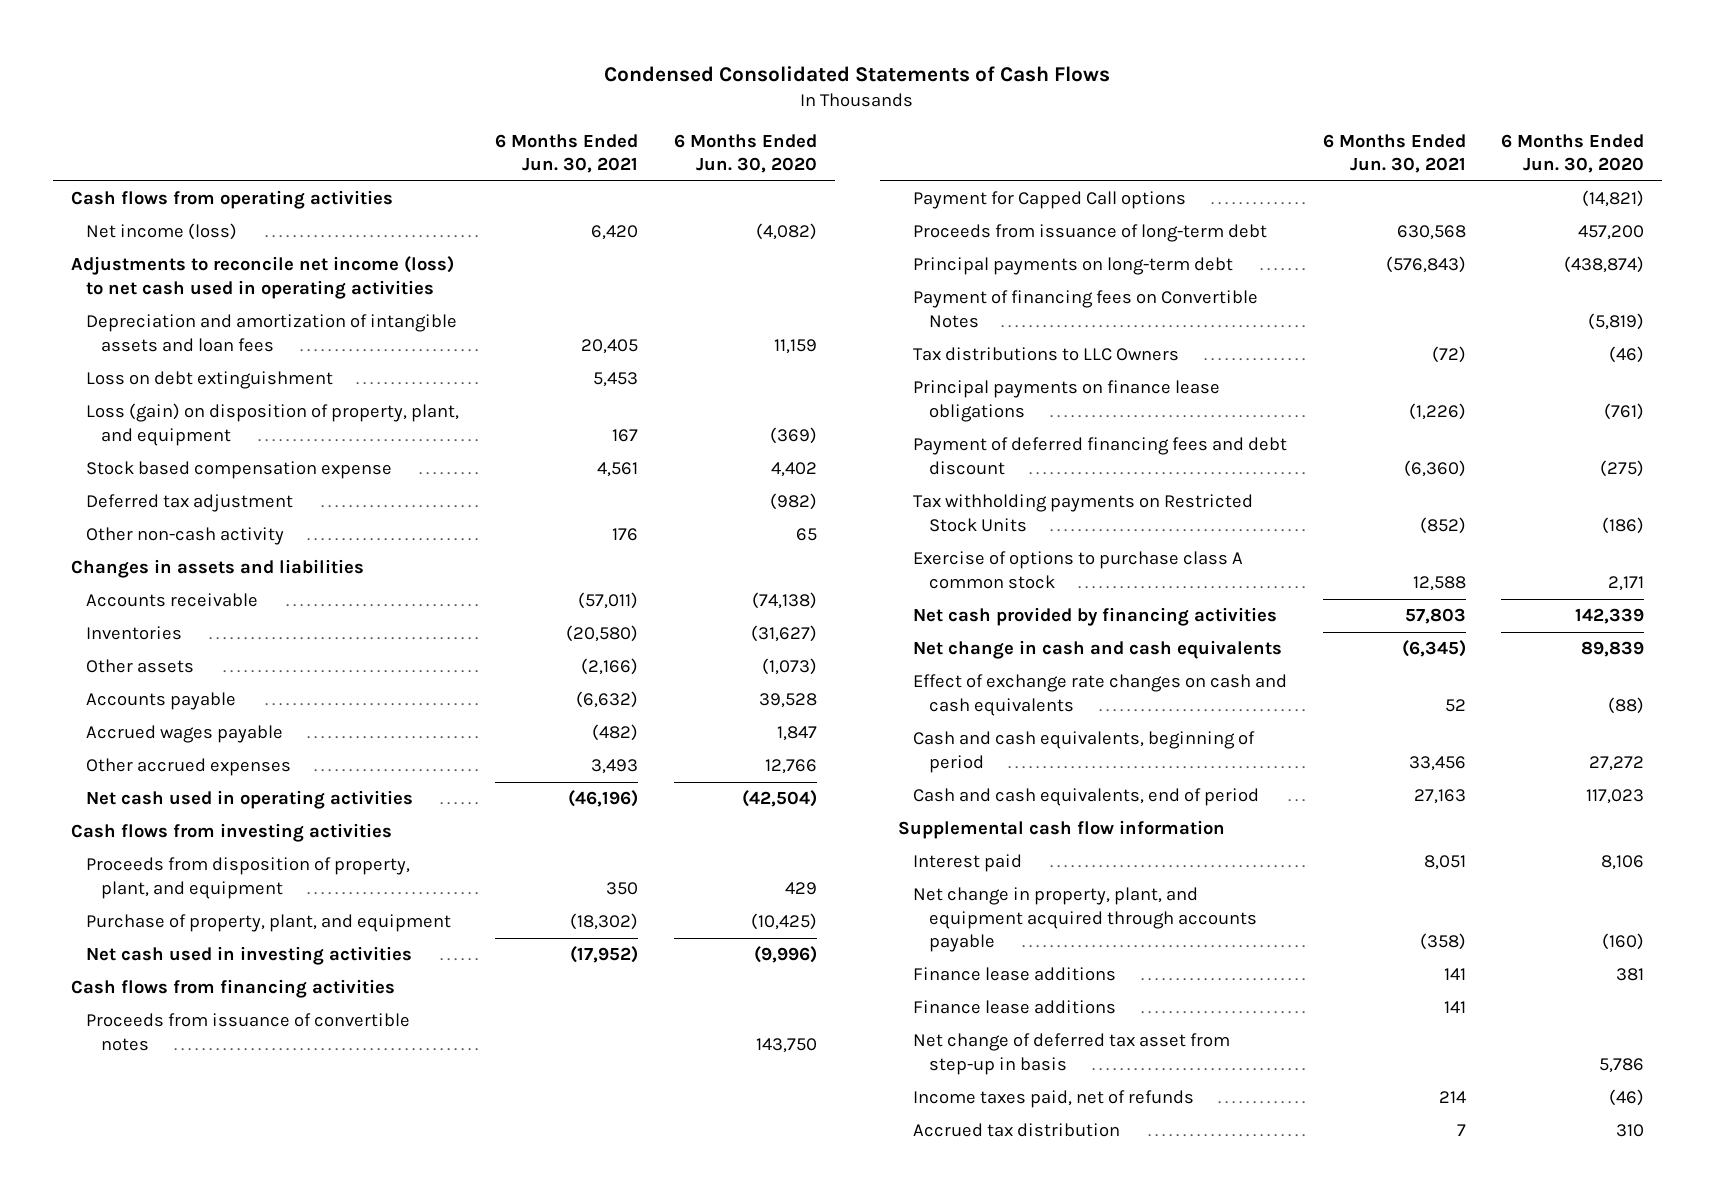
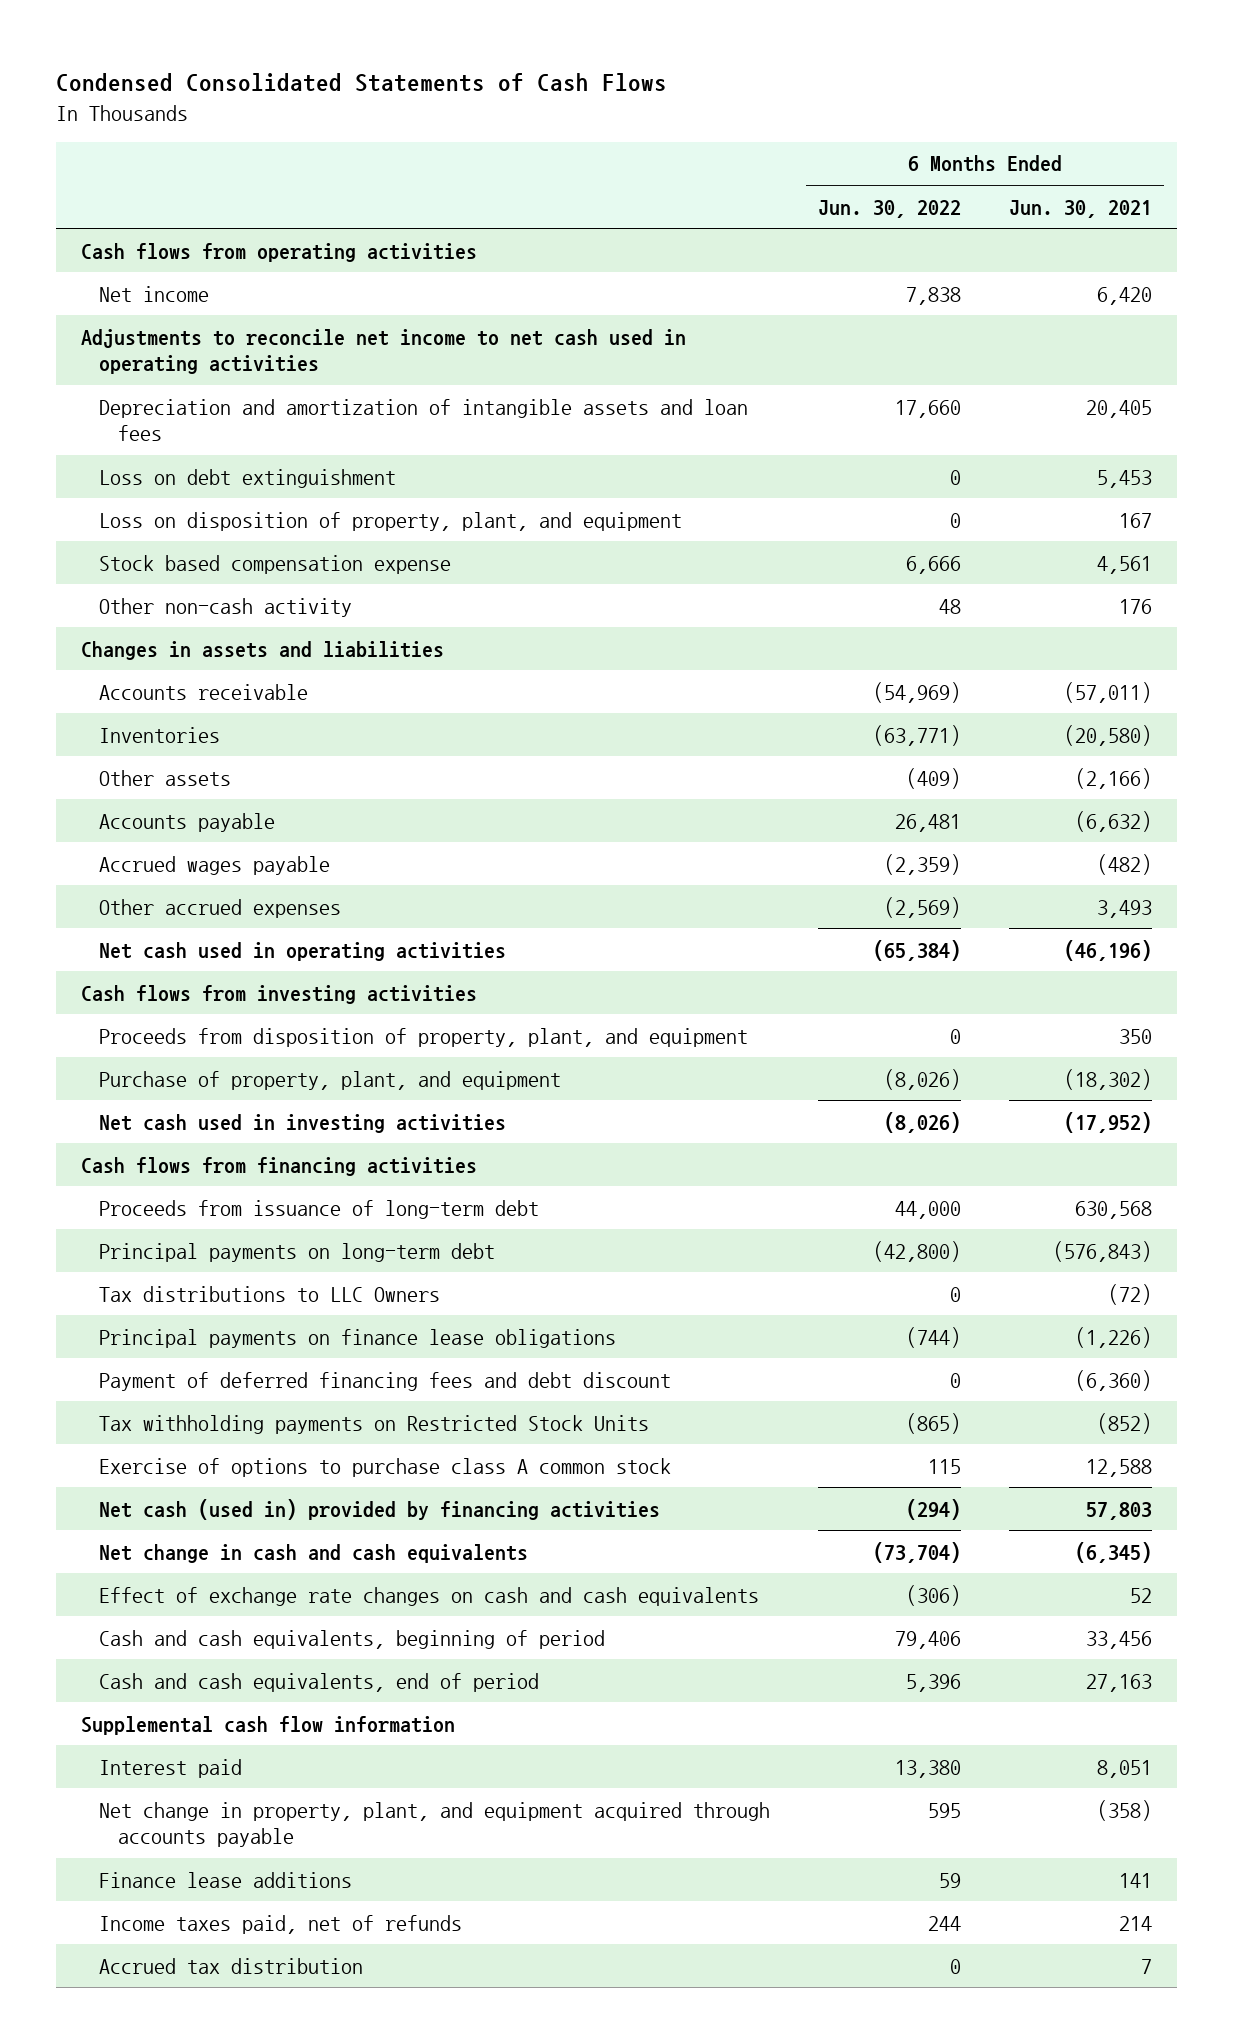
- | 6 Months Ended Jun. 30, 2021 | 6 Months Ended Jun. 30, 2020
+ | 6 Months Ended Jun. 30, 2022 | 6 Months Ended Jun. 30, 2021
- Net income (loss) | 6,420 | (4,082)
- Adjustments to reconcile net income (loss) to net cash used in operating activities
+ Net income | 7,838 | 6,420
+ Adjustments to reconcile net income to net cash used in operating activities
- Loss (gain) on disposition of property, plant, and equipment | 167 | (369)
+ Loss on disposition of property, plant, and equipment | 0 | 167
- Deferred tax adjustment | | (982)
- Proceeds from issuance of convertible notes | | 143,750
- Payment for Capped Call options | | (14,821)
- Payment of financing fees on Convertible Notes | | (5,819)
- Net cash provided by financing activities | 57,803 | 142,339
+ Net cash (used in) provided by financing activities | (294) | 57,803
- Finance lease additions | 141 |
- Net change of deferred tax asset from step-up in basis | | 5,786

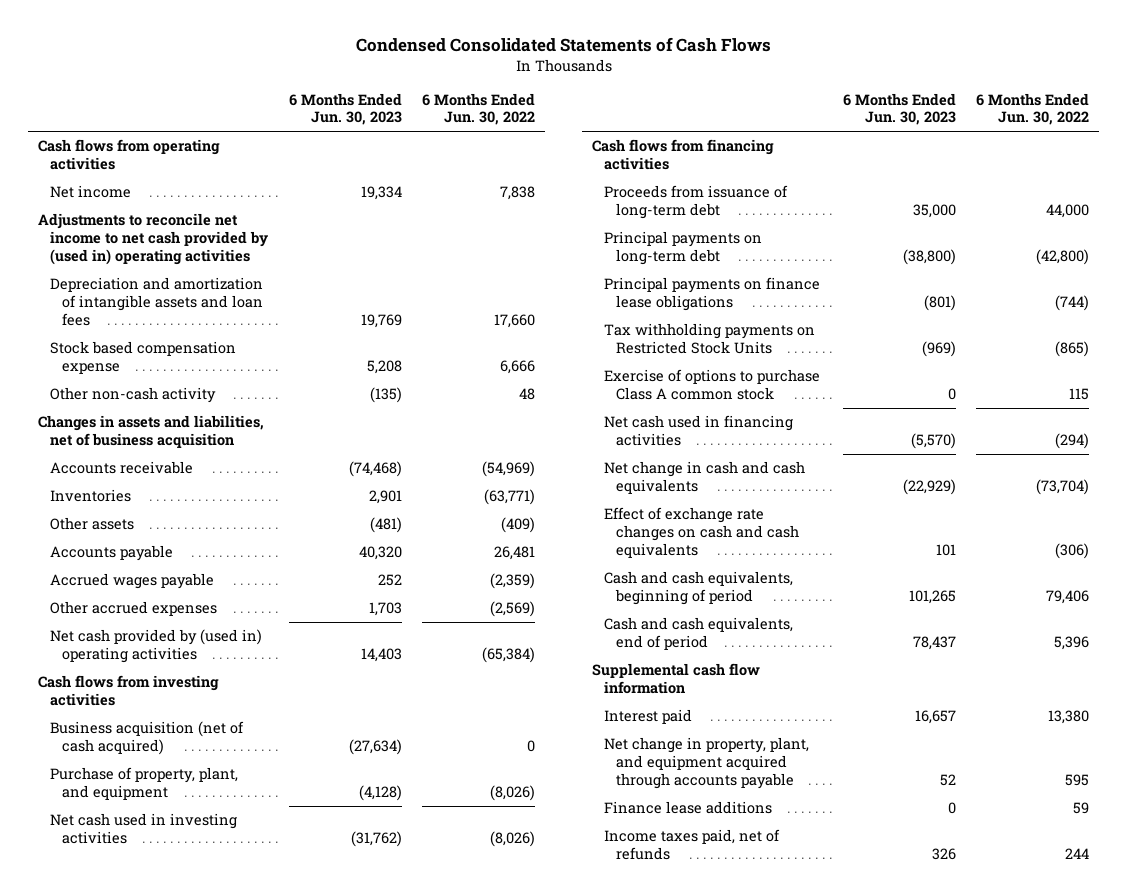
- | 6 Months Ended Jun. 30, 2022 | 6 Months Ended Jun. 30, 2021
+ | 6 Months Ended Jun. 30, 2023 | 6 Months Ended Jun. 30, 2022
- Adjustments to reconcile net income to net cash used in operating activities
+ Adjustments to reconcile net income to net cash provided by (used in) operating activities
- Loss on debt extinguishment | 0 | 5,453
- Loss on disposition of property, plant, and equipment | 0 | 167
- Changes in assets and liabilities
+ Changes in assets and liabilities, net of business acquisition
- Net cash used in operating activities | (65,384) | (46,196)
+ Net cash provided by (used in) operating activities | 14,403 | (65,384)
- Proceeds from disposition of property, plant, and equipment | 0 | 350
+ Business acquisition (net of cash acquired) | (27,634) | 0
- Tax distributions to LLC Owners | 0 | (72)
- Payment of deferred financing fees and debt discount | 0 | (6,360)
- Exercise of options to purchase class A common stock | 115 | 12,588
- Net cash (used in) provided by financing activities | (294) | 57,803
+ Exercise of options to purchase Class A common stock | 0 | 115
+ Net cash used in financing activities | (5,570) | (294)
- Accrued tax distribution | 0 | 7

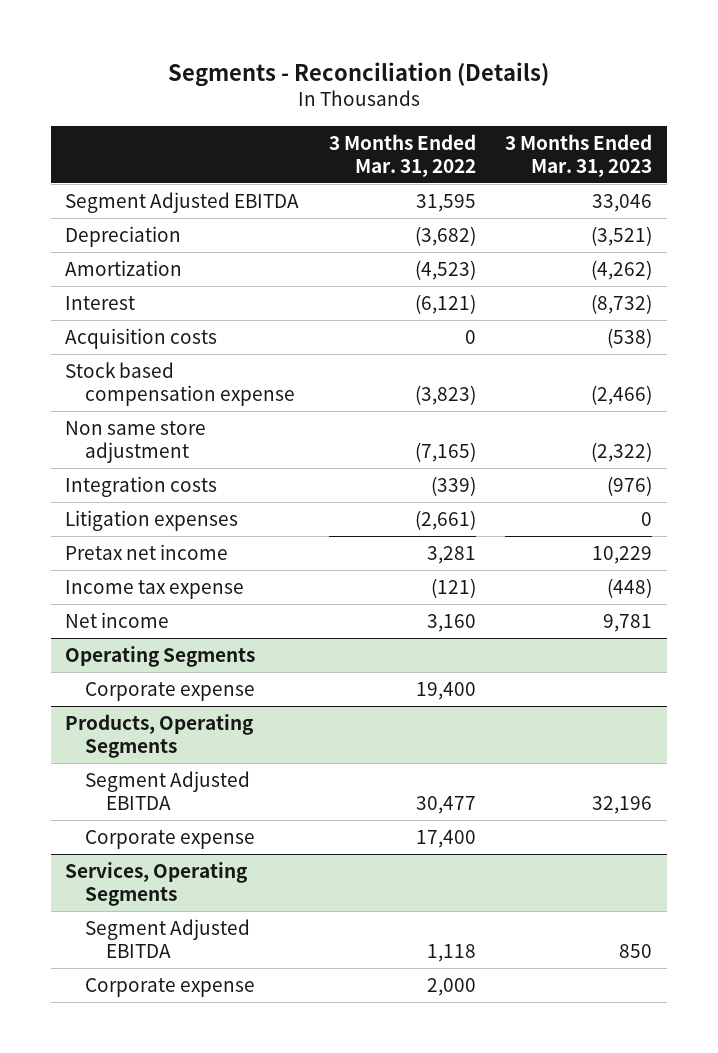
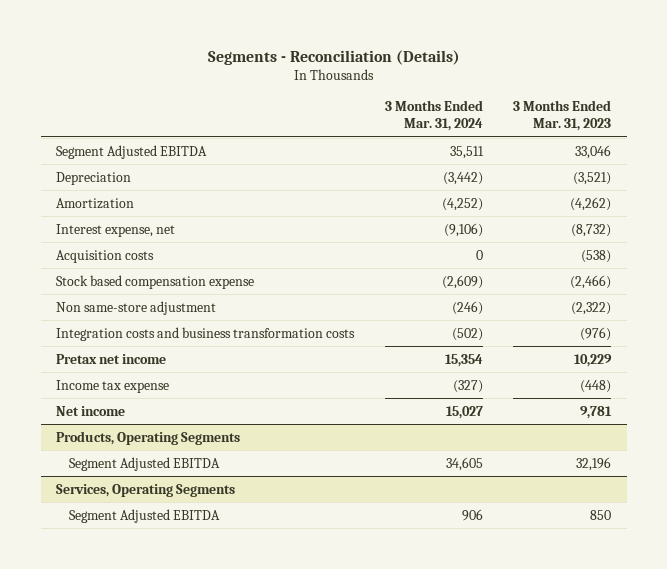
- | 3 Months Ended Mar. 31, 2022 | 3 Months Ended Mar. 31, 2023
+ | 3 Months Ended Mar. 31, 2024 | 3 Months Ended Mar. 31, 2023
- Interest | (6,121) | (8,732)
+ Interest expense, net | (9,106) | (8,732)
- Non same store adjustment | (7,165) | (2,322)
- Integration costs | (339) | (976)
- Litigation expenses | (2,661) | 0
+ Non same-store adjustment | (246) | (2,322)
+ Integration costs and business transformation costs | (502) | (976)
- Operating Segments
- Corporate expense | 19,400 |
@ Products, Operating Segments
- Corporate expense | 17,400 |
@ Services, Operating Segments
- Corporate expense | 2,000 |

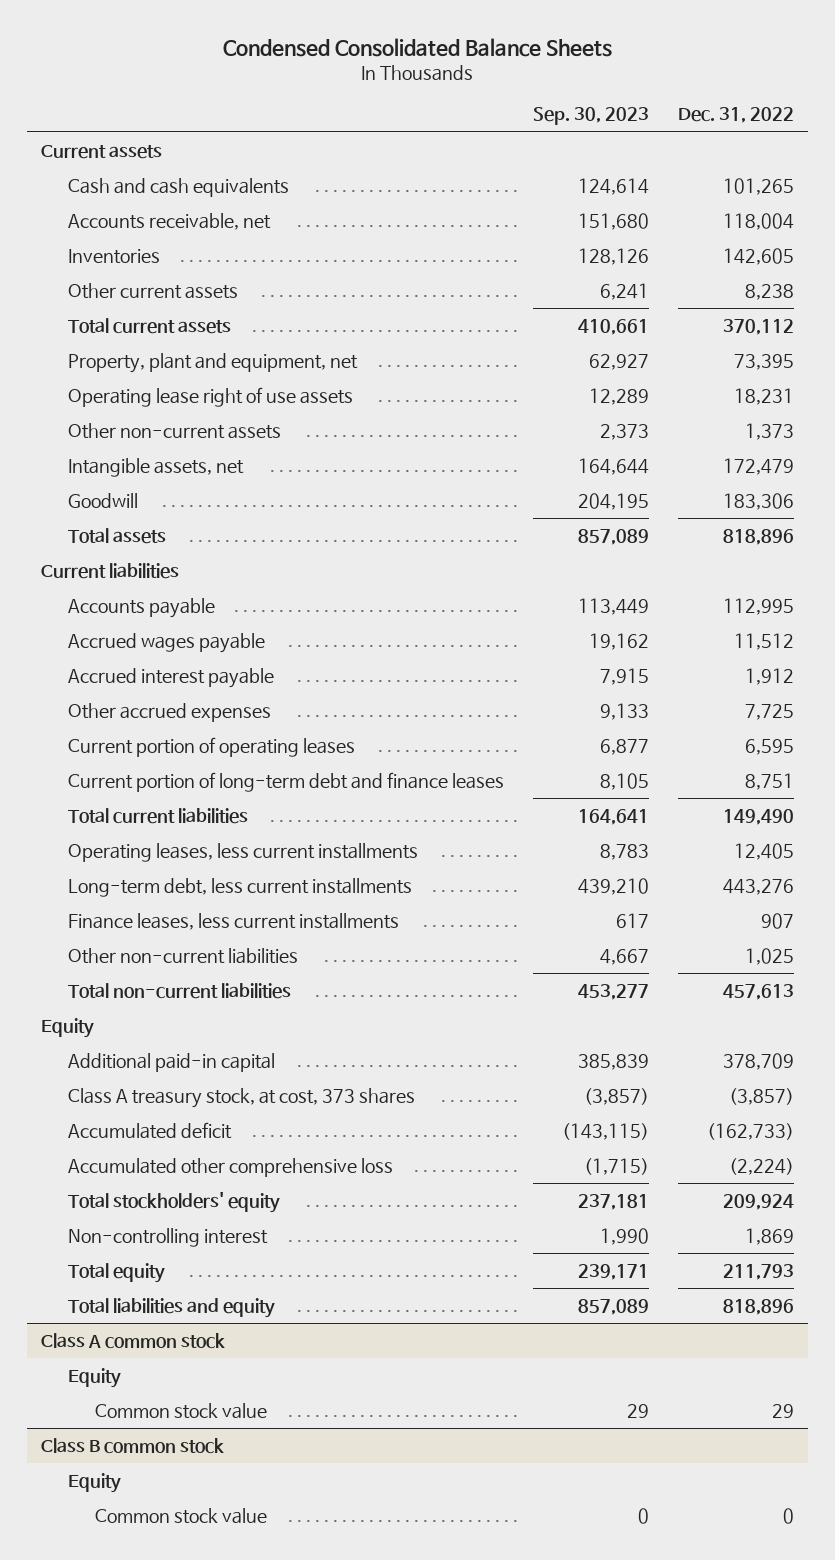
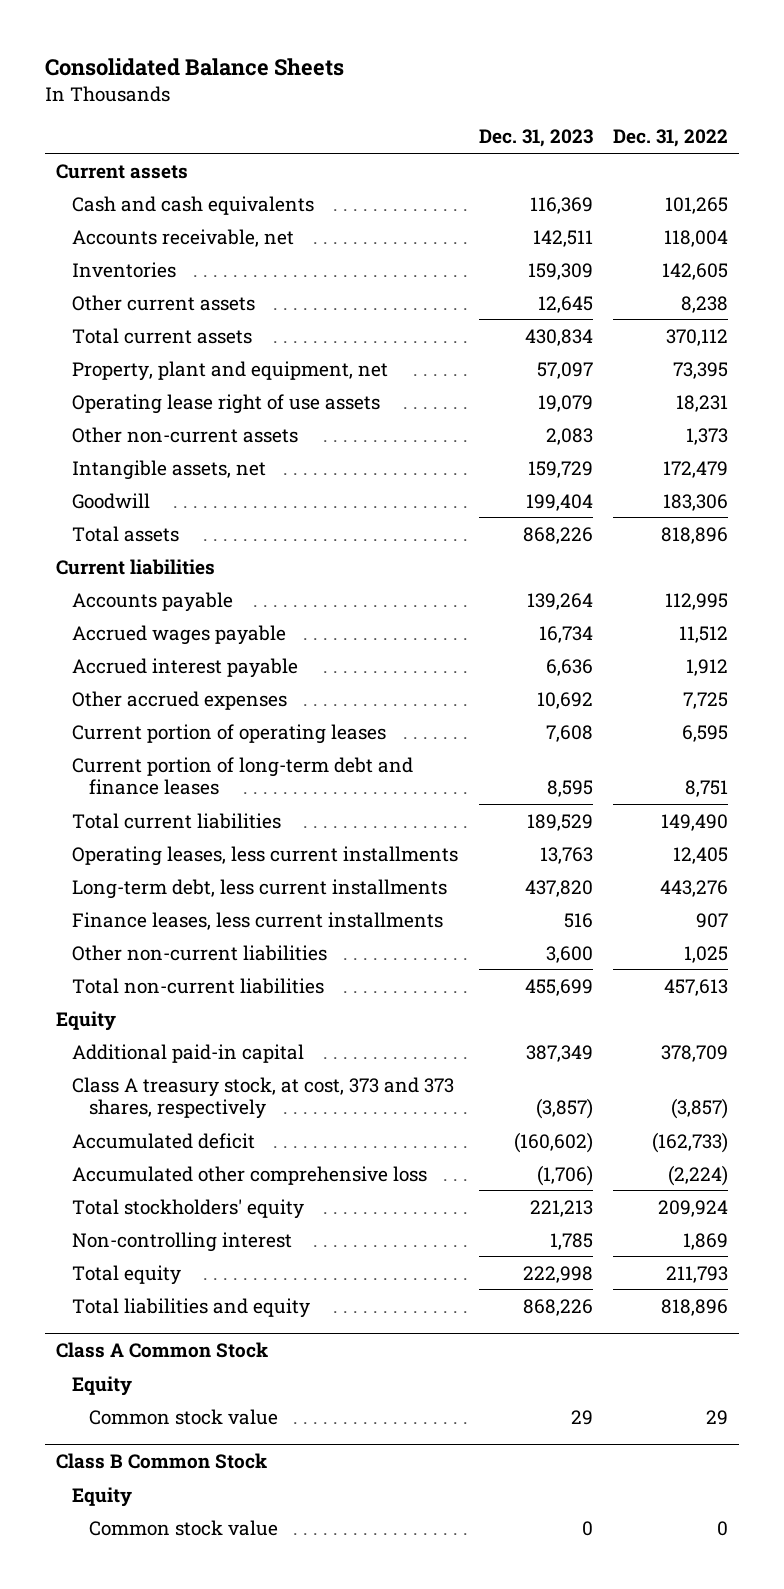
- Condensed Consolidated Balance Sheets
+ Consolidated Balance Sheets
- | Sep. 30, 2023 | Dec. 31, 2022
+ | Dec. 31, 2023 | Dec. 31, 2022
- Class A treasury stock, at cost, 373 shares | (3,857) | (3,857)
+ Class A treasury stock, at cost, 373 and 373 shares, respectively | (3,857) | (3,857)
- Class A common stock
+ Class A Common Stock
- Class B common stock
+ Class B Common Stock

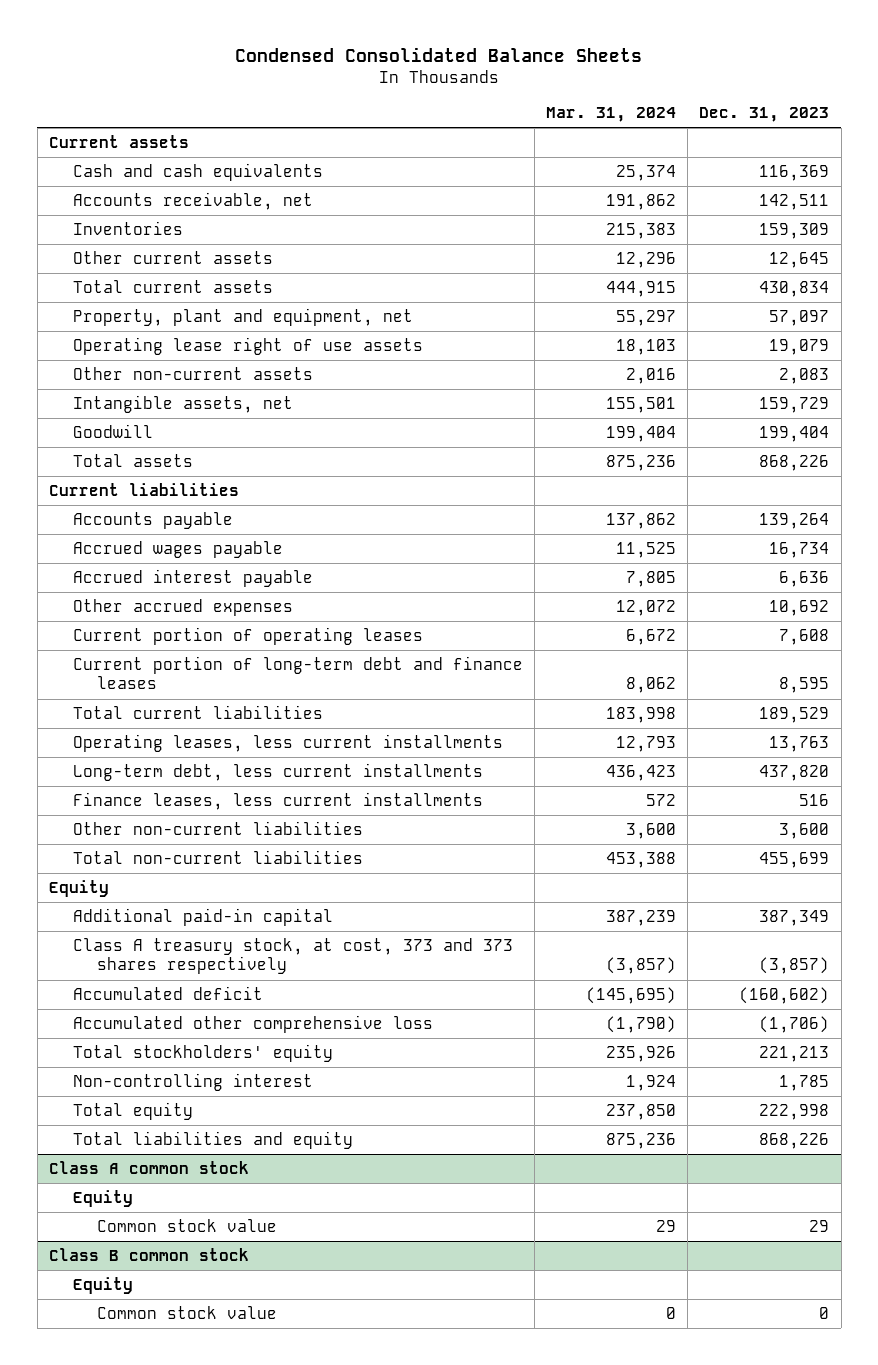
- Consolidated Balance Sheets
+ Condensed Consolidated Balance Sheets
- | Dec. 31, 2023 | Dec. 31, 2022
+ | Mar. 31, 2024 | Dec. 31, 2023
- Class A treasury stock, at cost, 373 and 373 shares, respectively | (3,857) | (3,857)
+ Class A treasury stock, at cost, 373 and 373 shares respectively | (3,857) | (3,857)
- Class A Common Stock
+ Class A common stock
- Class B Common Stock
+ Class B common stock

